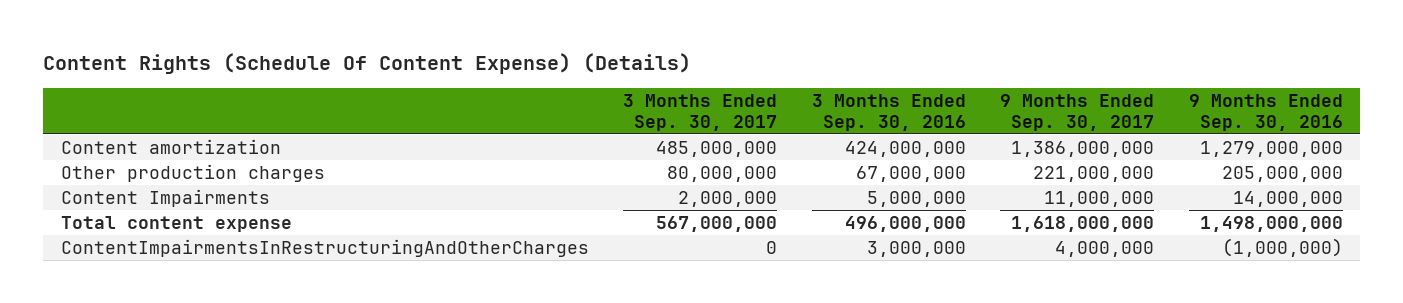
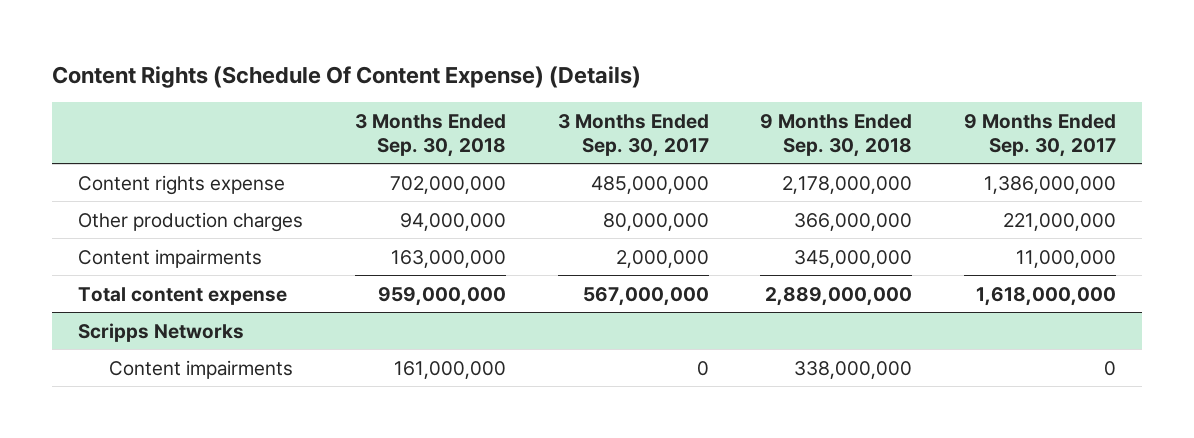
- | 3 Months Ended Sep. 30, 2017 | 3 Months Ended Sep. 30, 2016 | 9 Months Ended Sep. 30, 2017 | 9 Months Ended Sep. 30, 2016
+ | 3 Months Ended Sep. 30, 2018 | 3 Months Ended Sep. 30, 2017 | 9 Months Ended Sep. 30, 2018 | 9 Months Ended Sep. 30, 2017
- Content amortization | 485,000,000 | 424,000,000 | 1,386,000,000 | 1,279,000,000
+ Content rights expense | 702,000,000 | 485,000,000 | 2,178,000,000 | 1,386,000,000
- Content Impairments | 2,000,000 | 5,000,000 | 11,000,000 | 14,000,000
+ Content impairments | 163,000,000 | 2,000,000 | 345,000,000 | 11,000,000
- ContentImpairmentsInRestructuringAndOtherCharges | 0 | 3,000,000 | 4,000,000 | (1,000,000)
+ Scripps Networks
+ Content impairments | 161,000,000 | 0 | 338,000,000 | 0

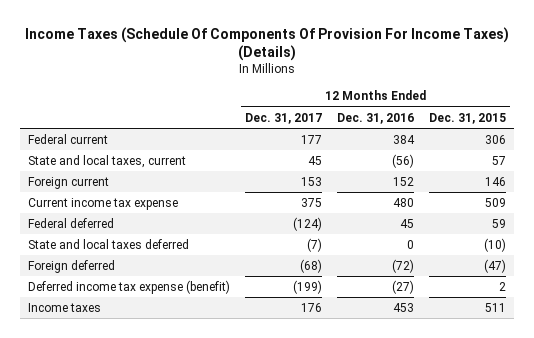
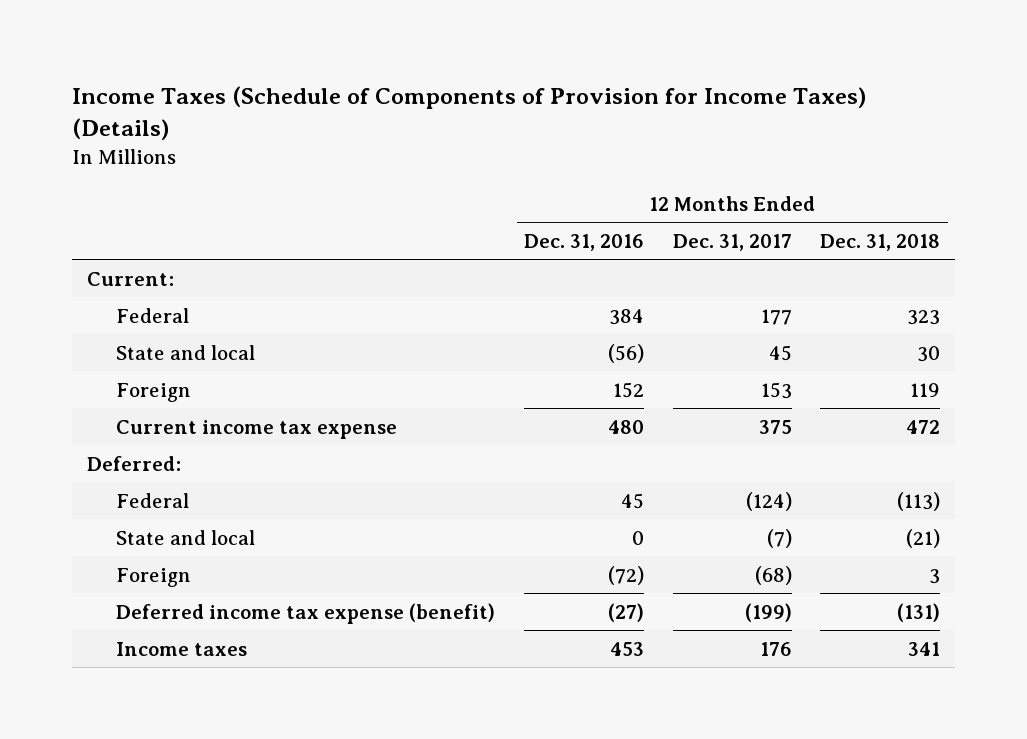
- Income Taxes (Schedule Of Components Of Provision For Income Taxes) (Details)
+ Income Taxes (Schedule of Components of Provision for Income Taxes) (Details)
- | 12 Months Ended Dec. 31, 2017 | 12 Months Ended Dec. 31, 2016 | 12 Months Ended Dec. 31, 2015
+ | 12 Months Ended Dec. 31, 2016 | 12 Months Ended Dec. 31, 2017 | 12 Months Ended Dec. 31, 2018
- Federal current | 177 | 384 | 306
- State and local taxes, current | 45 | (56) | 57
- Foreign current | 153 | 152 | 146
+ Current:
+ Federal | 384 | 177 | 323
+ State and local | (56) | 45 | 30
+ Foreign | 152 | 153 | 119
- Federal deferred | (124) | 45 | 59
- State and local taxes deferred | (7) | 0 | (10)
- Foreign deferred | (68) | (72) | (47)
+ Deferred:
+ Federal | 45 | (124) | (113)
+ State and local | 0 | (7) | (21)
+ Foreign | (72) | (68) | 3

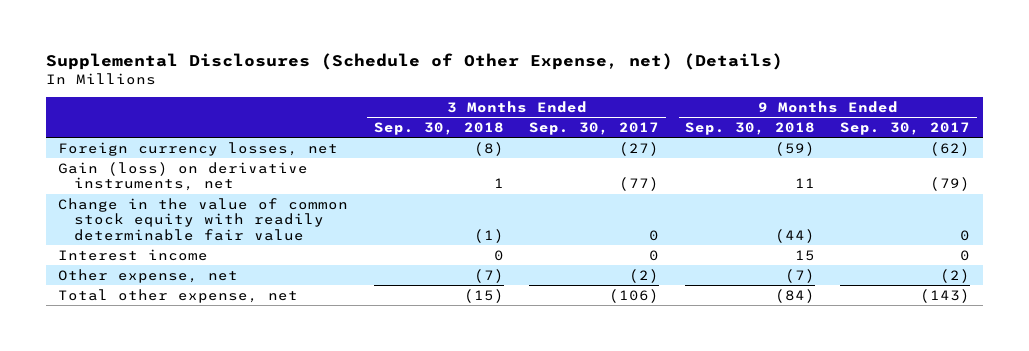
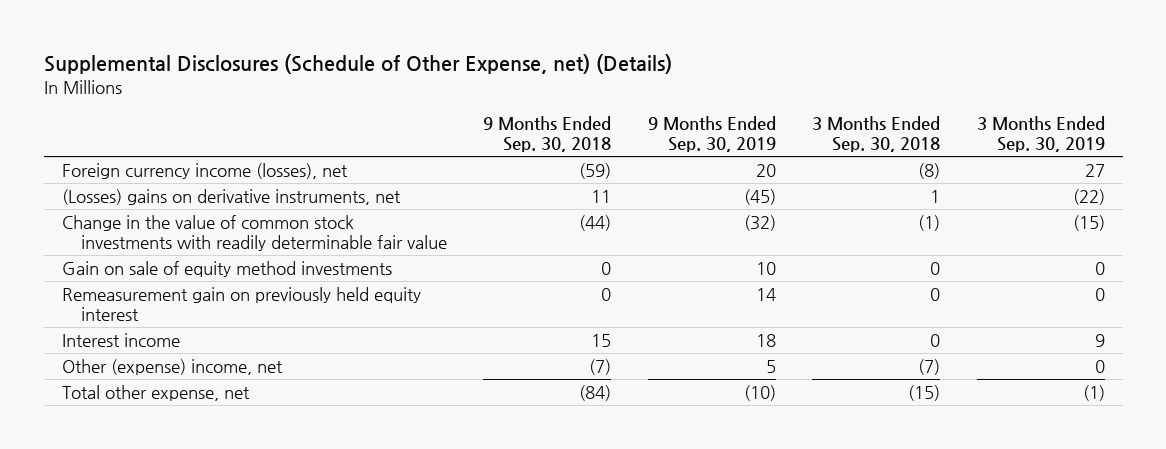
- | 3 Months Ended Sep. 30, 2018 | 3 Months Ended Sep. 30, 2017 | 9 Months Ended Sep. 30, 2018 | 9 Months Ended Sep. 30, 2017
+ | 9 Months Ended Sep. 30, 2018 | 9 Months Ended Sep. 30, 2019 | 3 Months Ended Sep. 30, 2018 | 3 Months Ended Sep. 30, 2019
- Foreign currency losses, net | (8) | (27) | (59) | (62)
- Gain (loss) on derivative instruments, net | 1 | (77) | 11 | (79)
- Change in the value of common stock equity with readily determinable fair value | (1) | 0 | (44) | 0
+ Foreign currency income (losses), net | (59) | 20 | (8) | 27
+ (Losses) gains on derivative instruments, net | 11 | (45) | 1 | (22)
+ Change in the value of common stock investments with readily determinable fair value | (44) | (32) | (1) | (15)
+ Gain on sale of equity method investments | 0 | 10 | 0 | 0
+ Remeasurement gain on previously held equity interest | 0 | 14 | 0 | 0
- Other expense, net | (7) | (2) | (7) | (2)
+ Other (expense) income, net | (7) | 5 | (7) | 0

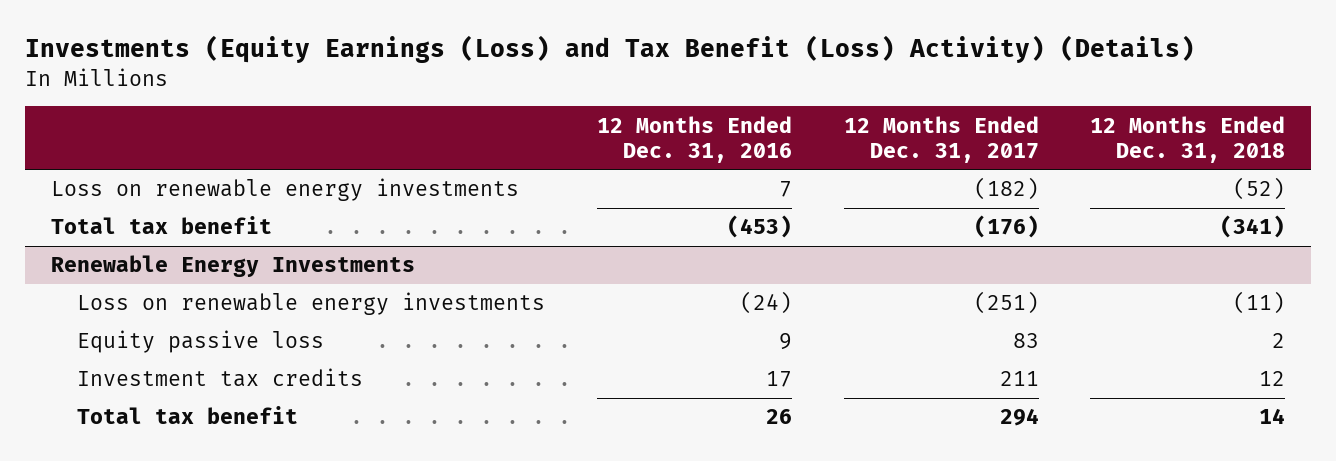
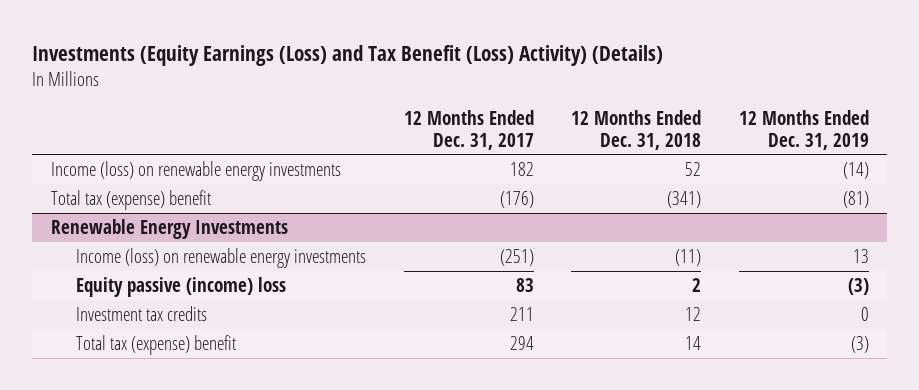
- | 12 Months Ended Dec. 31, 2016 | 12 Months Ended Dec. 31, 2017 | 12 Months Ended Dec. 31, 2018
+ | 12 Months Ended Dec. 31, 2017 | 12 Months Ended Dec. 31, 2018 | 12 Months Ended Dec. 31, 2019
- Loss on renewable energy investments | 7 | (182) | (52)
- Total tax benefit | (453) | (176) | (341)
+ Income (loss) on renewable energy investments | 182 | 52 | (14)
+ Total tax (expense) benefit | (176) | (341) | (81)
@ Renewable Energy Investments
- Loss on renewable energy investments | (24) | (251) | (11)
- Equity passive loss | 9 | 83 | 2
+ Income (loss) on renewable energy investments | (251) | (11) | 13
+ Equity passive (income) loss | 83 | 2 | (3)
- Total tax benefit | 26 | 294 | 14
+ Total tax (expense) benefit | 294 | 14 | (3)

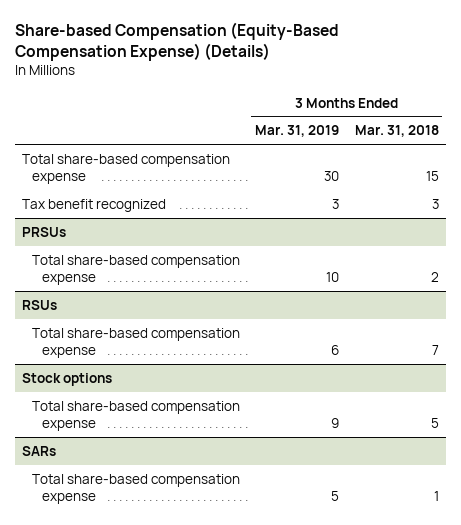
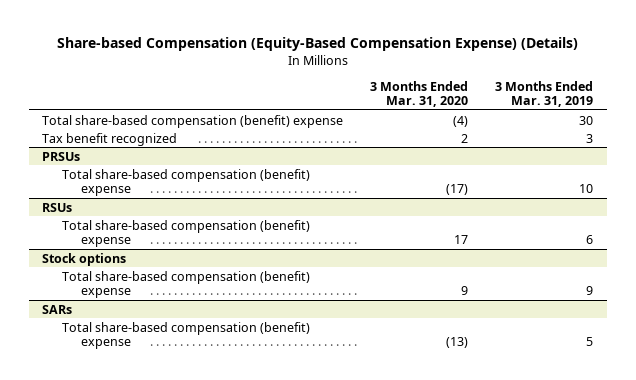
- | 3 Months Ended Mar. 31, 2019 | 3 Months Ended Mar. 31, 2018
+ | 3 Months Ended Mar. 31, 2020 | 3 Months Ended Mar. 31, 2019
- Total share-based compensation expense | 30 | 15
+ Total share-based compensation (benefit) expense | (4) | 30
@ PRSUs
- Total share-based compensation expense | 10 | 2
+ Total share-based compensation (benefit) expense | (17) | 10
@ RSUs
- Total share-based compensation expense | 6 | 7
+ Total share-based compensation (benefit) expense | 17 | 6
@ Stock options
- Total share-based compensation expense | 9 | 5
+ Total share-based compensation (benefit) expense | 9 | 9
@ SARs
- Total share-based compensation expense | 5 | 1
+ Total share-based compensation (benefit) expense | (13) | 5

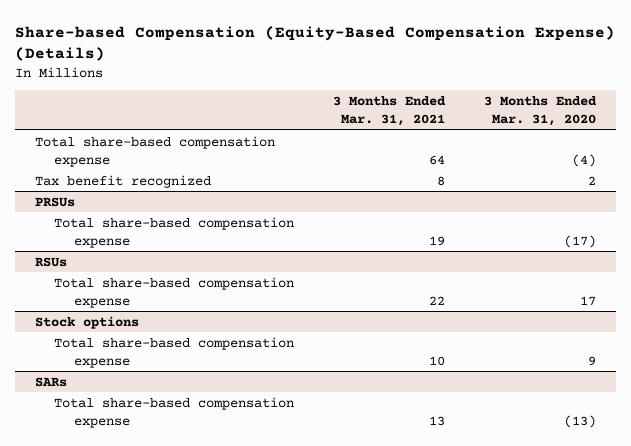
- | 3 Months Ended Mar. 31, 2020 | 3 Months Ended Mar. 31, 2019
+ | 3 Months Ended Mar. 31, 2021 | 3 Months Ended Mar. 31, 2020
- Total share-based compensation (benefit) expense | (4) | 30
+ Total share-based compensation expense | 64 | (4)
@ PRSUs
- Total share-based compensation (benefit) expense | (17) | 10
+ Total share-based compensation expense | 19 | (17)
@ RSUs
- Total share-based compensation (benefit) expense | 17 | 6
+ Total share-based compensation expense | 22 | 17
@ Stock options
- Total share-based compensation (benefit) expense | 9 | 9
+ Total share-based compensation expense | 10 | 9
@ SARs
- Total share-based compensation (benefit) expense | (13) | 5
+ Total share-based compensation expense | 13 | (13)

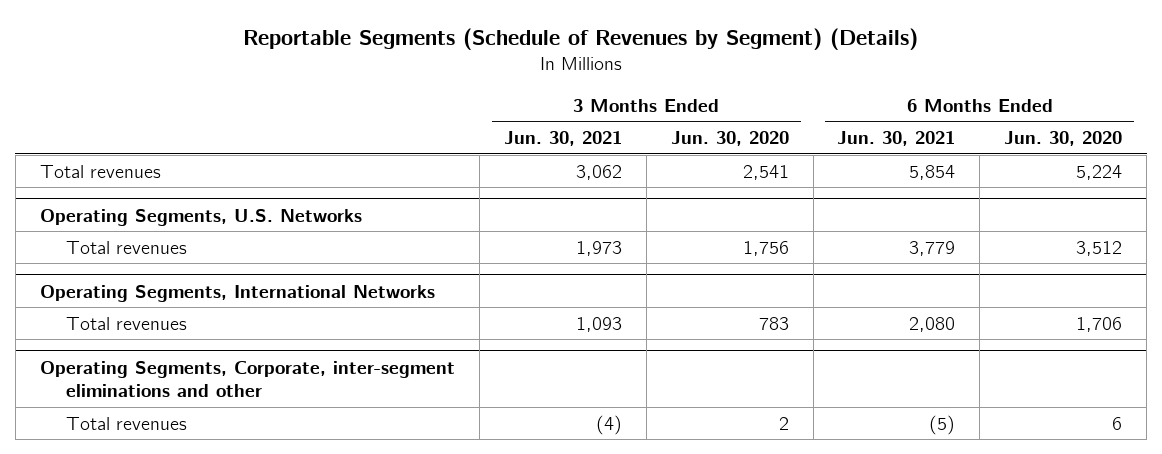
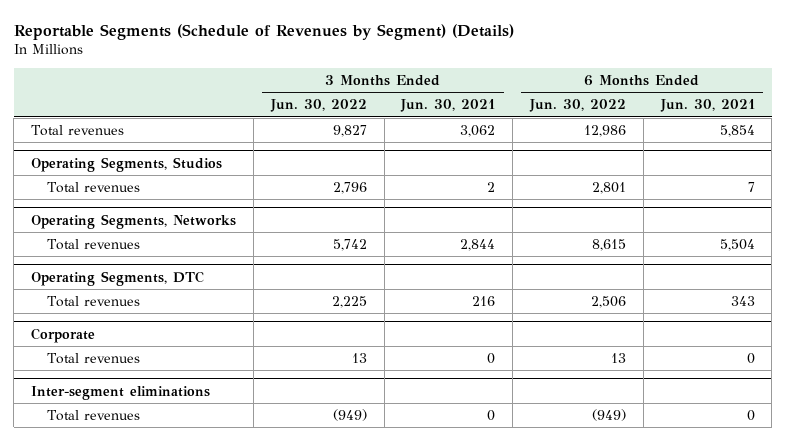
- | 3 Months Ended Jun. 30, 2021 | 3 Months Ended Jun. 30, 2020 | 6 Months Ended Jun. 30, 2021 | 6 Months Ended Jun. 30, 2020
+ | 3 Months Ended Jun. 30, 2022 | 3 Months Ended Jun. 30, 2021 | 6 Months Ended Jun. 30, 2022 | 6 Months Ended Jun. 30, 2021
- Operating Segments, U.S. Networks
- Total revenues | 1,973 | 1,756 | 3,779 | 3,512
- Operating Segments, International Networks
- Total revenues | 1,093 | 783 | 2,080 | 1,706
- Operating Segments, Corporate, inter-segment eliminations and other
- Total revenues | (4) | 2 | (5) | 6
+ Operating Segments, Studios
+ Total revenues | 2,796 | 2 | 2,801 | 7
+ Operating Segments, Networks
+ Total revenues | 5,742 | 2,844 | 8,615 | 5,504
+ Operating Segments, DTC
+ Total revenues | 2,225 | 216 | 2,506 | 343
+ Corporate
+ Total revenues | 13 | 0 | 13 | 0
+ Inter-segment eliminations
+ Total revenues | (949) | 0 | (949) | 0

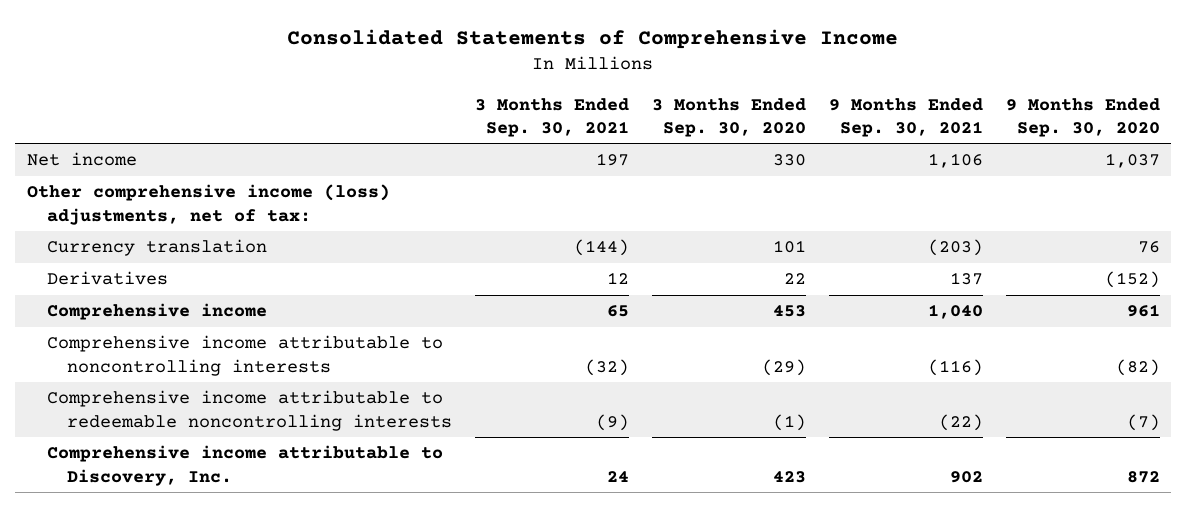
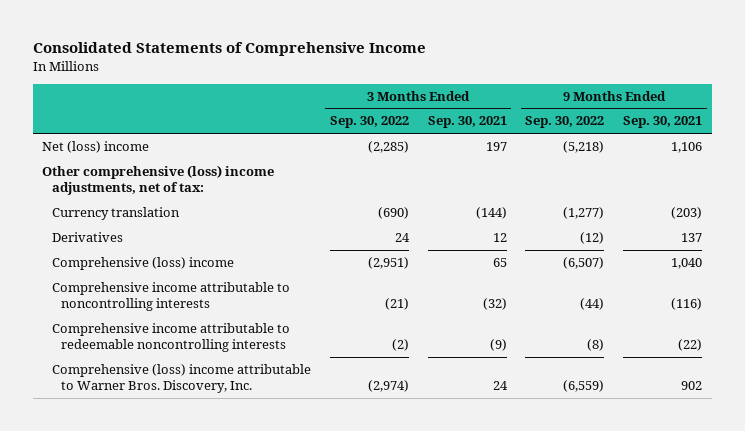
- | 3 Months Ended Sep. 30, 2021 | 3 Months Ended Sep. 30, 2020 | 9 Months Ended Sep. 30, 2021 | 9 Months Ended Sep. 30, 2020
+ | 3 Months Ended Sep. 30, 2022 | 3 Months Ended Sep. 30, 2021 | 9 Months Ended Sep. 30, 2022 | 9 Months Ended Sep. 30, 2021
- Net income | 197 | 330 | 1,106 | 1,037
- Other comprehensive income (loss) adjustments, net of tax:
+ Net (loss) income | (2,285) | 197 | (5,218) | 1,106
+ Other comprehensive (loss) income adjustments, net of tax:
- Comprehensive income | 65 | 453 | 1,040 | 961
+ Comprehensive (loss) income | (2,951) | 65 | (6,507) | 1,040
- Comprehensive income attributable to Discovery, Inc. | 24 | 423 | 902 | 872
+ Comprehensive (loss) income attributable to Warner Bros. Discovery, Inc. | (2,974) | 24 | (6,559) | 902

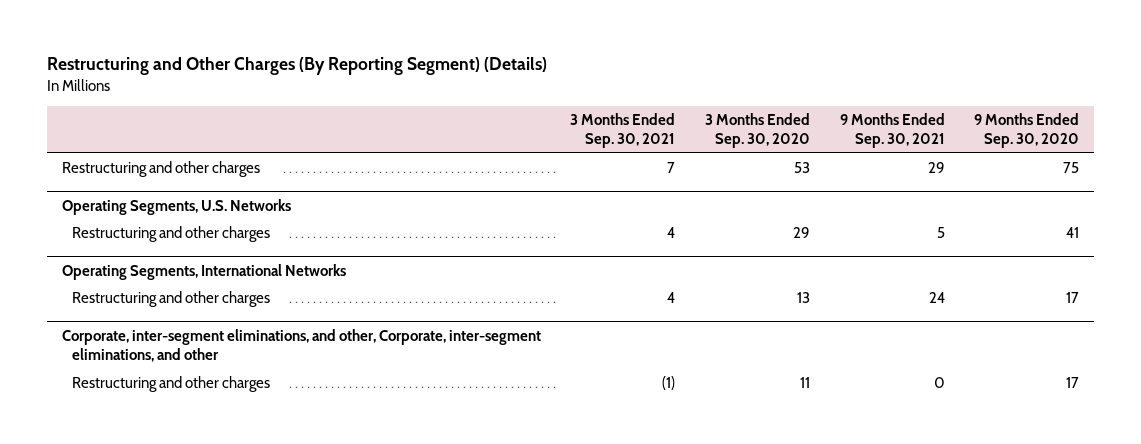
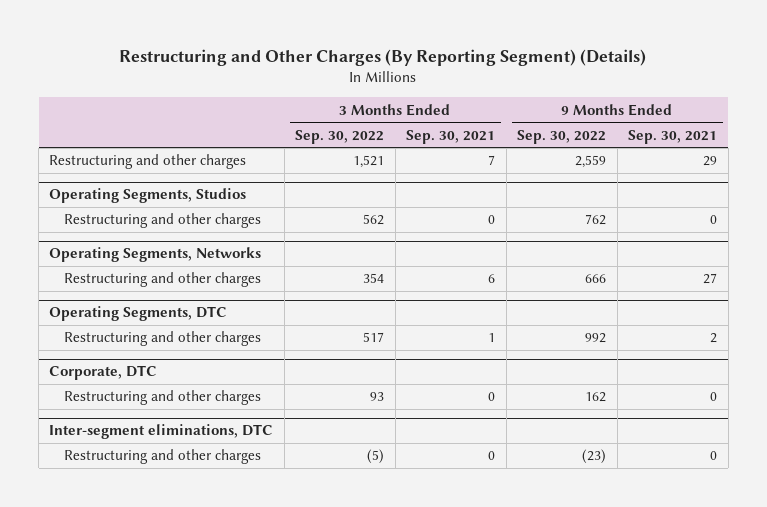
- | 3 Months Ended Sep. 30, 2021 | 3 Months Ended Sep. 30, 2020 | 9 Months Ended Sep. 30, 2021 | 9 Months Ended Sep. 30, 2020
+ | 3 Months Ended Sep. 30, 2022 | 3 Months Ended Sep. 30, 2021 | 9 Months Ended Sep. 30, 2022 | 9 Months Ended Sep. 30, 2021
- Operating Segments, U.S. Networks
- Restructuring and other charges | 4 | 29 | 5 | 41
- Operating Segments, International Networks
- Restructuring and other charges | 4 | 13 | 24 | 17
- Corporate, inter-segment eliminations, and other, Corporate, inter-segment eliminations, and other
- Restructuring and other charges | (1) | 11 | 0 | 17
+ Operating Segments, Studios
+ Restructuring and other charges | 562 | 0 | 762 | 0
+ Operating Segments, Networks
+ Restructuring and other charges | 354 | 6 | 666 | 27
+ Operating Segments, DTC
+ Restructuring and other charges | 517 | 1 | 992 | 2
+ Corporate, DTC
+ Restructuring and other charges | 93 | 0 | 162 | 0
+ Inter-segment eliminations, DTC
+ Restructuring and other charges | (5) | 0 | (23) | 0

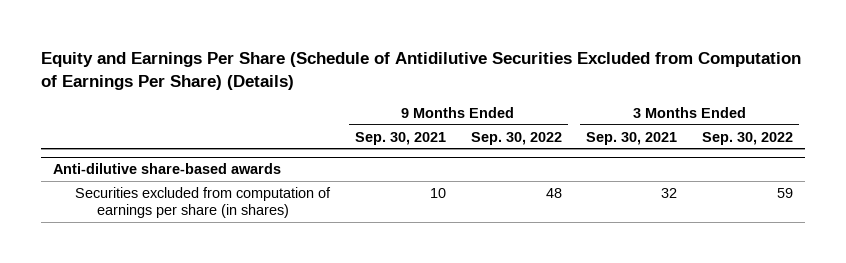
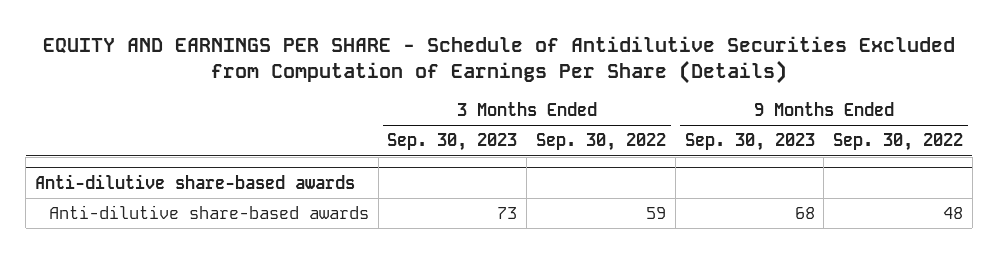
- Equity and Earnings Per Share (Schedule of Antidilutive Securities Excluded from Computation of Earnings Per Share) (Details)
+ EQUITY AND EARNINGS PER SHARE - Schedule of Antidilutive Securities Excluded from Computation of Earnings Per Share (Details)
- | 9 Months Ended Sep. 30, 2021 | 9 Months Ended Sep. 30, 2022 | 3 Months Ended Sep. 30, 2021 | 3 Months Ended Sep. 30, 2022
+ | 3 Months Ended Sep. 30, 2023 | 3 Months Ended Sep. 30, 2022 | 9 Months Ended Sep. 30, 2023 | 9 Months Ended Sep. 30, 2022
@ Anti-dilutive share-based awards
- Securities excluded from computation of earnings per share (in shares) | 10 | 48 | 32 | 59
+ Anti-dilutive share-based awards | 73 | 59 | 68 | 48

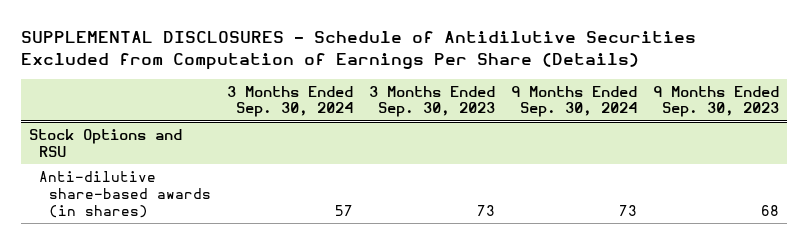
- EQUITY AND EARNINGS PER SHARE - Schedule of Antidilutive Securities Excluded from Computation of Earnings Per Share (Details)
+ SUPPLEMENTAL DISCLOSURES - Schedule of Antidilutive Securities Excluded from Computation of Earnings Per Share (Details)
- | 3 Months Ended Sep. 30, 2023 | 3 Months Ended Sep. 30, 2022 | 9 Months Ended Sep. 30, 2023 | 9 Months Ended Sep. 30, 2022
+ | 3 Months Ended Sep. 30, 2024 | 3 Months Ended Sep. 30, 2023 | 9 Months Ended Sep. 30, 2024 | 9 Months Ended Sep. 30, 2023
- Anti-dilutive share-based awards
- Anti-dilutive share-based awards | 73 | 59 | 68 | 48
+ Stock Options and RSU
+ Anti-dilutive share-based awards (in shares) | 57 | 73 | 73 | 68

